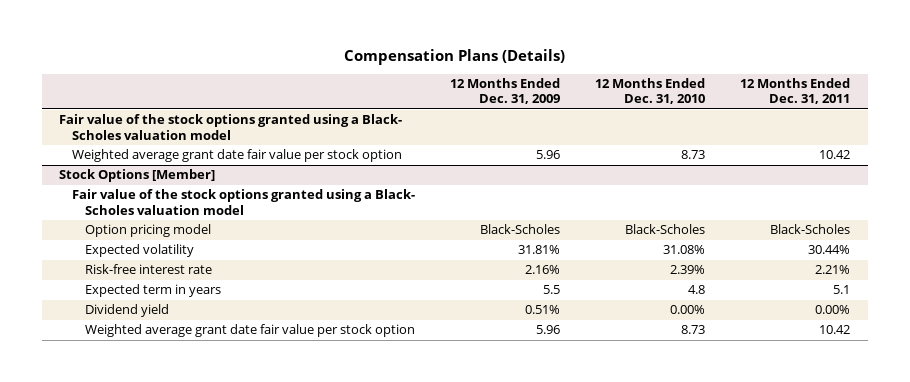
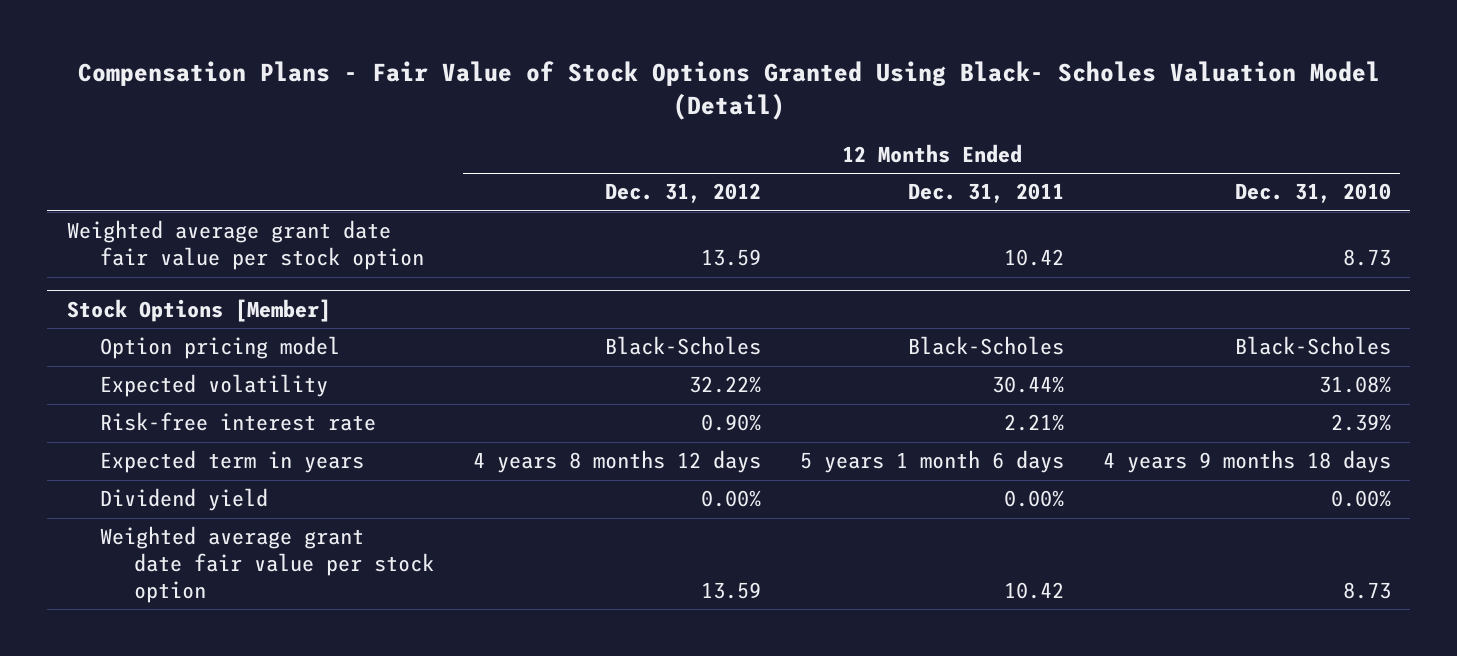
- Compensation Plans (Details)
+ Compensation Plans - Fair Value of Stock Options Granted Using Black- Scholes Valuation Model (Detail)
- | 12 Months Ended Dec. 31, 2009 | 12 Months Ended Dec. 31, 2010 | 12 Months Ended Dec. 31, 2011
+ | 12 Months Ended Dec. 31, 2012 | 12 Months Ended Dec. 31, 2011 | 12 Months Ended Dec. 31, 2010
- Fair value of the stock options granted using a Black- Scholes valuation model
@ Stock Options [Member]
- Fair value of the stock options granted using a Black- Scholes valuation model
- Expected term in years | 5.5 | 4.8 | 5.1
+ Expected term in years | 4 years 8 months 12 days | 5 years 1 month 6 days | 4 years 9 months 18 days

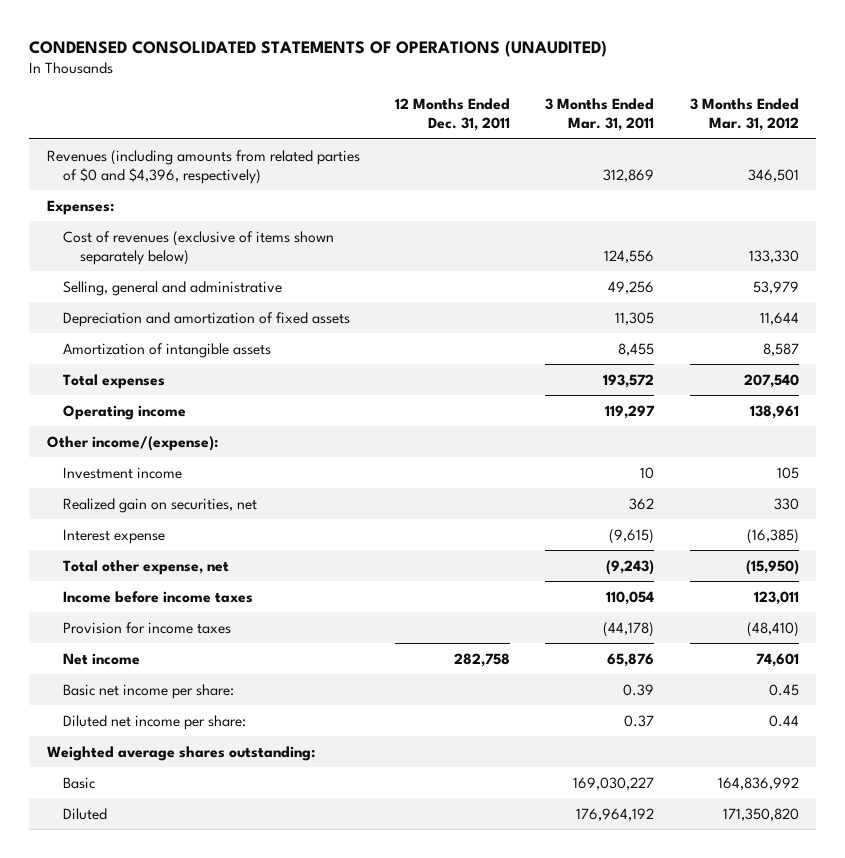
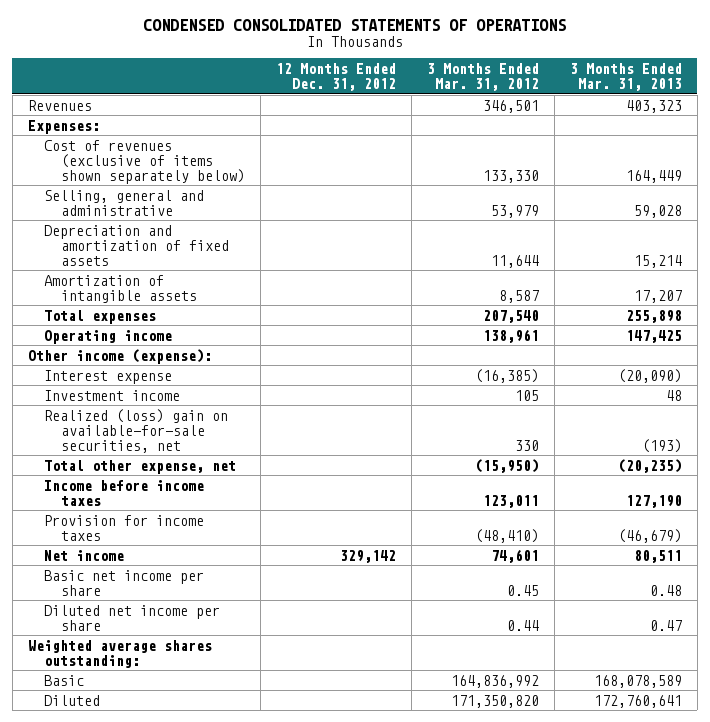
- CONDENSED CONSOLIDATED STATEMENTS OF OPERATIONS (UNAUDITED)
+ CONDENSED CONSOLIDATED STATEMENTS OF OPERATIONS
- | 12 Months Ended Dec. 31, 2011 | 3 Months Ended Mar. 31, 2011 | 3 Months Ended Mar. 31, 2012
+ | 12 Months Ended Dec. 31, 2012 | 3 Months Ended Mar. 31, 2012 | 3 Months Ended Mar. 31, 2013
- Revenues (including amounts from related parties of $0 and $4,396, respectively) | | 312,869 | 346,501
+ Revenues | | 346,501 | 403,323
- Other income/(expense):
- Realized gain on securities, net | | 362 | 330
+ Other income (expense):
moved down: Investment income | | 105 | 48
+ Realized (loss) gain on available-for-sale securities, net | | 330 | (193)
- Basic net income per share: | | 0.39 | 0.45
- Diluted net income per share: | | 0.37 | 0.44
+ Basic net income per share | | 0.45 | 0.48
+ Diluted net income per share | | 0.44 | 0.47

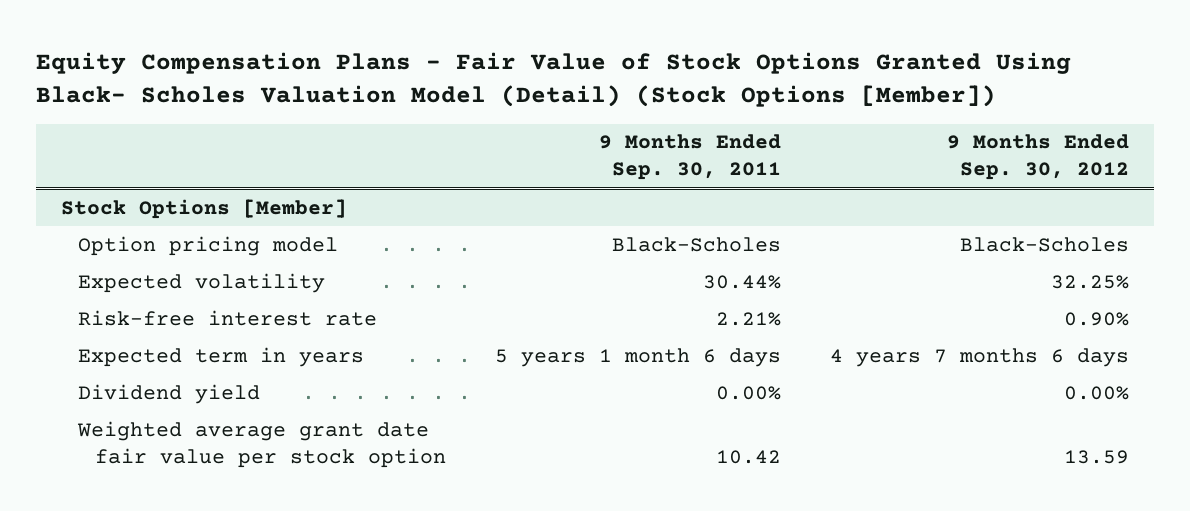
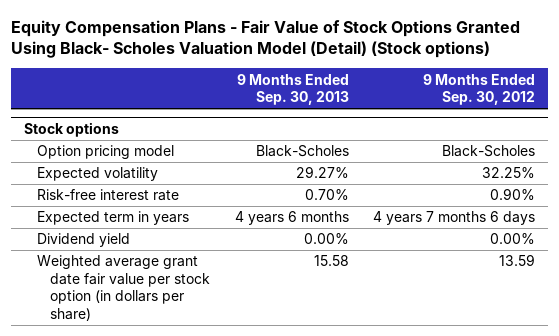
- Equity Compensation Plans - Fair Value of Stock Options Granted Using Black- Scholes Valuation Model (Detail) (Stock Options [Member])
+ Equity Compensation Plans - Fair Value of Stock Options Granted Using Black- Scholes Valuation Model (Detail) (Stock options)
- | 9 Months Ended Sep. 30, 2011 | 9 Months Ended Sep. 30, 2012
+ | 9 Months Ended Sep. 30, 2013 | 9 Months Ended Sep. 30, 2012
- Stock Options [Member]
+ Stock options
- Weighted average grant date fair value per stock option | 10.42 | 13.59
+ Weighted average grant date fair value per stock option (in dollars per share) | 15.58 | 13.59

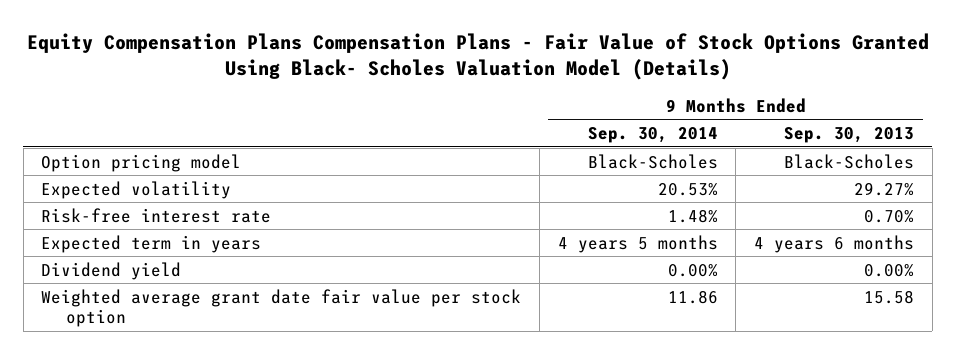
- Equity Compensation Plans - Fair Value of Stock Options Granted Using Black- Scholes Valuation Model (Detail) (Stock options)
+ Equity Compensation Plans Compensation Plans - Fair Value of Stock Options Granted Using Black- Scholes Valuation Model (Details)
- | 9 Months Ended Sep. 30, 2013 | 9 Months Ended Sep. 30, 2012
+ | 9 Months Ended Sep. 30, 2014 | 9 Months Ended Sep. 30, 2013
- Stock options
- Weighted average grant date fair value per stock option (in dollars per share) | 15.58 | 13.59
+ Weighted average grant date fair value per stock option | 11.86 | 15.58

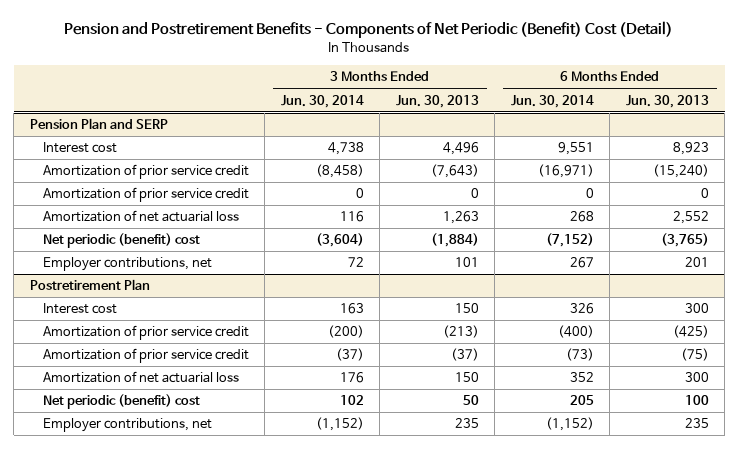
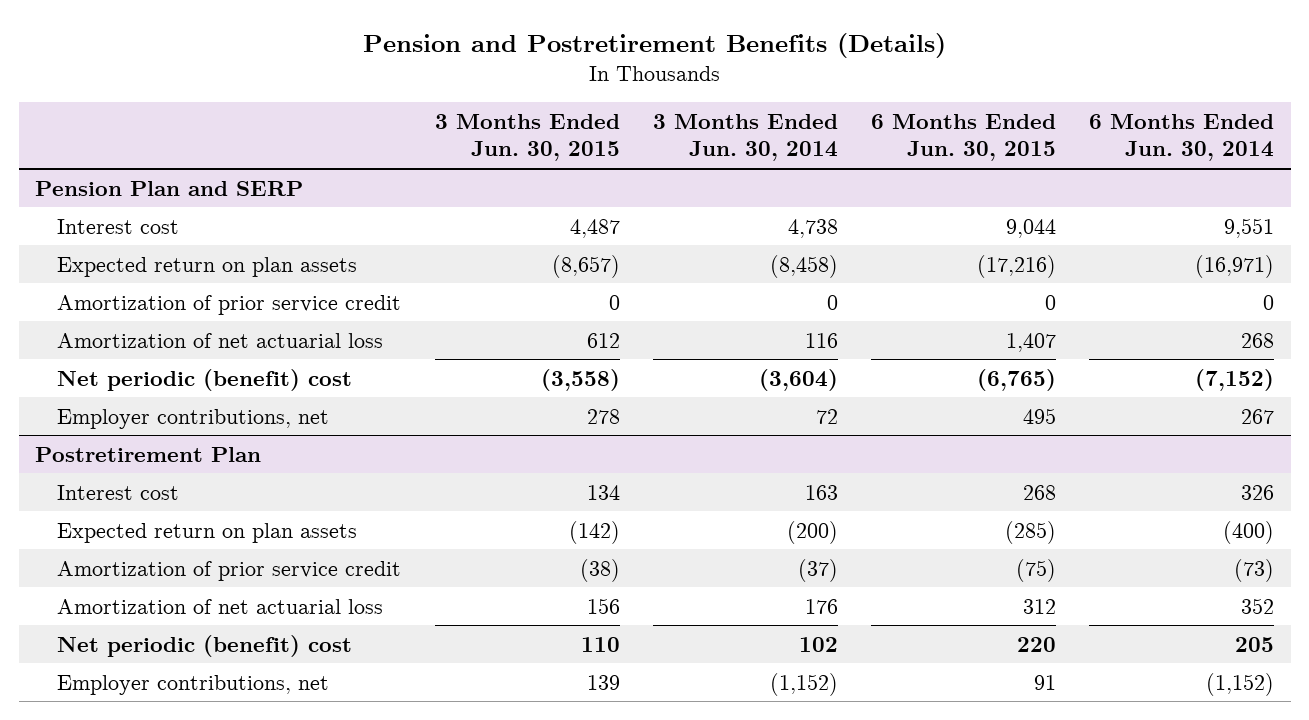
- Pension and Postretirement Benefits - Components of Net Periodic (Benefit) Cost (Detail)
+ Pension and Postretirement Benefits (Details)
- | 3 Months Ended Jun. 30, 2014 | 3 Months Ended Jun. 30, 2013 | 6 Months Ended Jun. 30, 2014 | 6 Months Ended Jun. 30, 2013
+ | 3 Months Ended Jun. 30, 2015 | 3 Months Ended Jun. 30, 2014 | 6 Months Ended Jun. 30, 2015 | 6 Months Ended Jun. 30, 2014
@ Pension Plan and SERP
- Amortization of prior service credit | (8,458) | (7,643) | (16,971) | (15,240)
+ Expected return on plan assets | (8,657) | (8,458) | (17,216) | (16,971)
@ Postretirement Plan
- Amortization of prior service credit | (200) | (213) | (400) | (425)
+ Expected return on plan assets | (142) | (200) | (285) | (400)

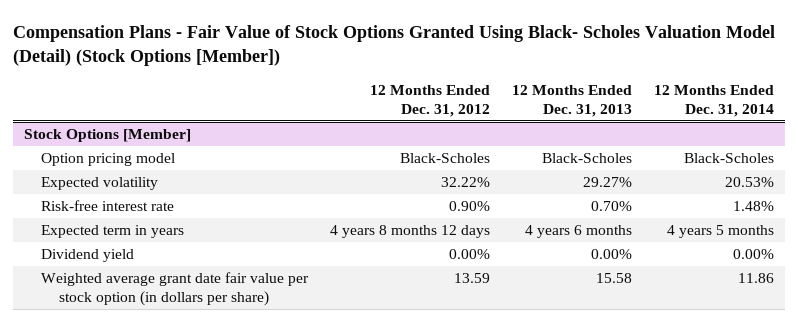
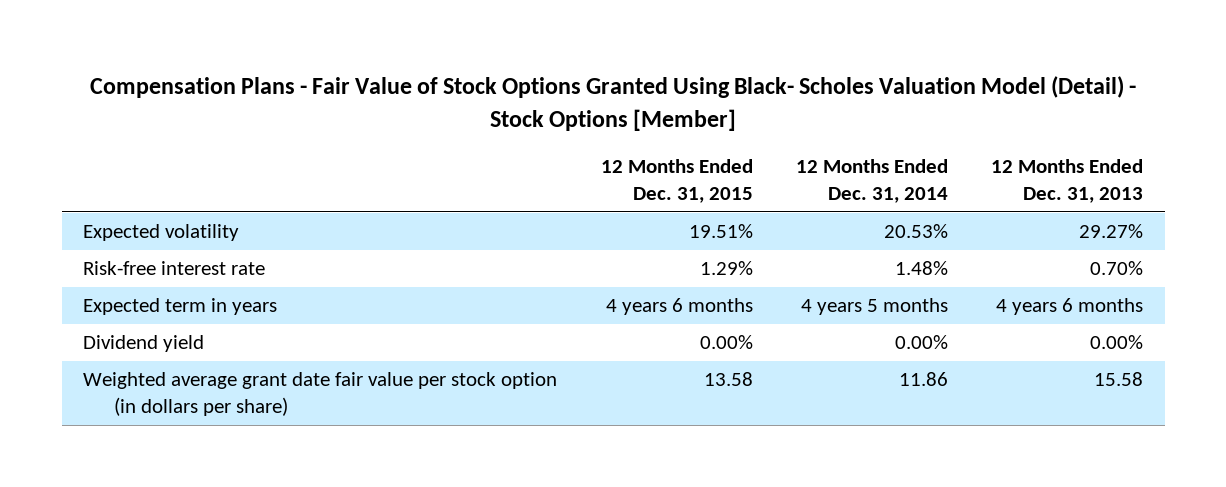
- Compensation Plans - Fair Value of Stock Options Granted Using Black- Scholes Valuation Model (Detail) (Stock Options [Member])
+ Compensation Plans - Fair Value of Stock Options Granted Using Black- Scholes Valuation Model (Detail) - Stock Options [Member]
- | 12 Months Ended Dec. 31, 2012 | 12 Months Ended Dec. 31, 2013 | 12 Months Ended Dec. 31, 2014
+ | 12 Months Ended Dec. 31, 2015 | 12 Months Ended Dec. 31, 2014 | 12 Months Ended Dec. 31, 2013
- Stock Options [Member]
- Option pricing model | Black-Scholes | Black-Scholes | Black-Scholes

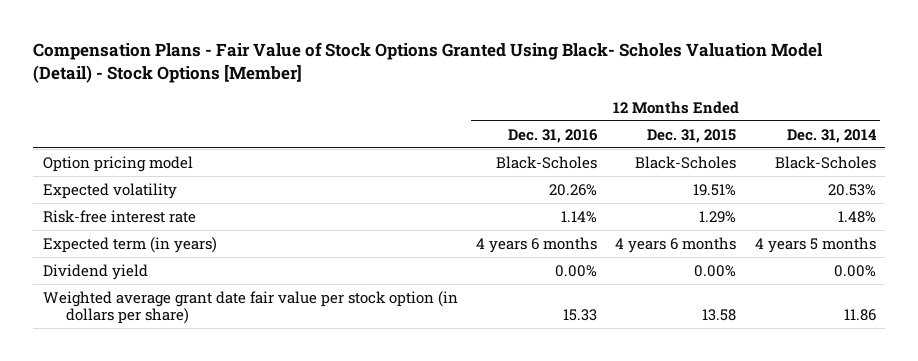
- | 12 Months Ended Dec. 31, 2015 | 12 Months Ended Dec. 31, 2014 | 12 Months Ended Dec. 31, 2013
+ | 12 Months Ended Dec. 31, 2016 | 12 Months Ended Dec. 31, 2015 | 12 Months Ended Dec. 31, 2014
+ Option pricing model | Black-Scholes | Black-Scholes | Black-Scholes
- Expected term in years | 4 years 6 months | 4 years 5 months | 4 years 6 months
+ Expected term (in years) | 4 years 6 months | 4 years 6 months | 4 years 5 months

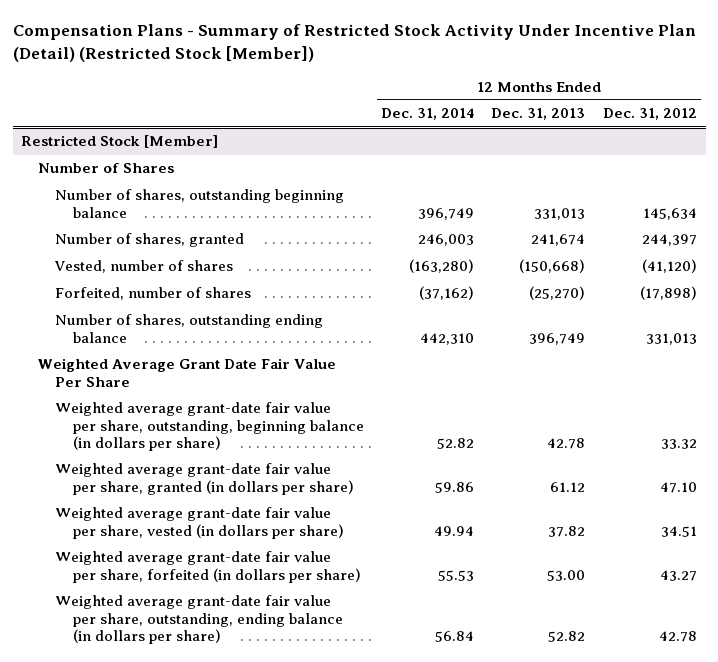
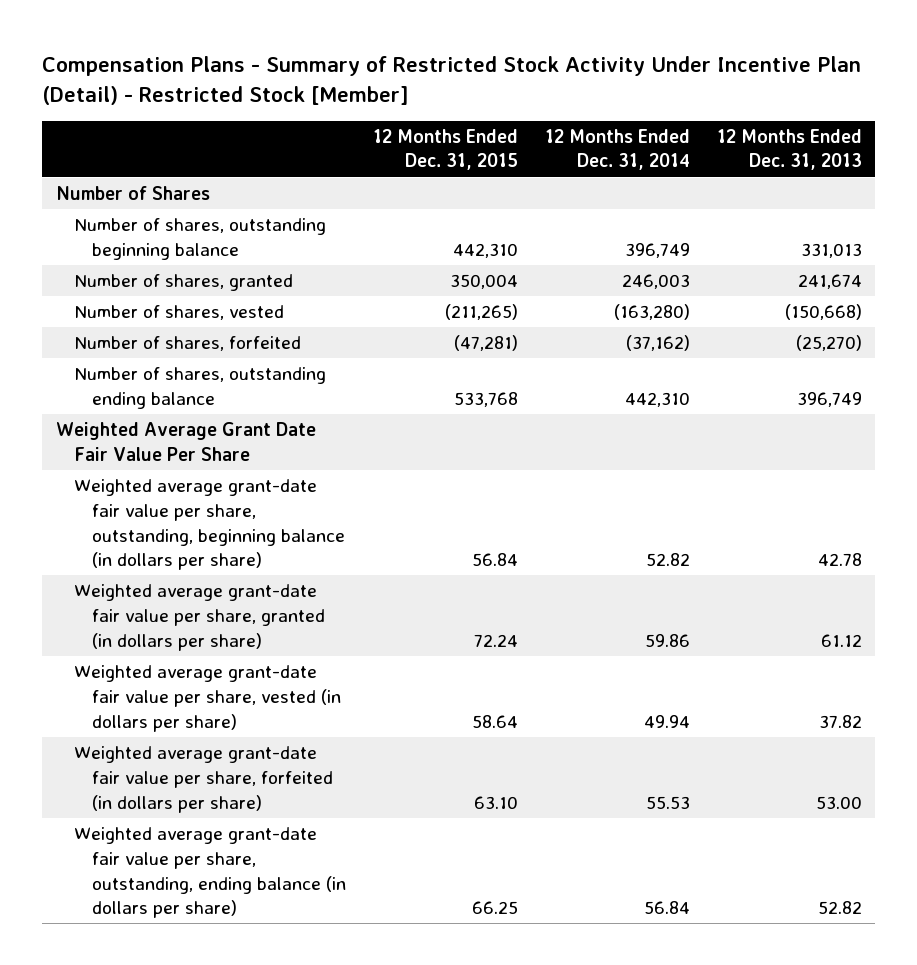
- Compensation Plans - Summary of Restricted Stock Activity Under Incentive Plan (Detail) (Restricted Stock [Member])
+ Compensation Plans - Summary of Restricted Stock Activity Under Incentive Plan (Detail) - Restricted Stock [Member]
- | 12 Months Ended Dec. 31, 2014 | 12 Months Ended Dec. 31, 2013 | 12 Months Ended Dec. 31, 2012
+ | 12 Months Ended Dec. 31, 2015 | 12 Months Ended Dec. 31, 2014 | 12 Months Ended Dec. 31, 2013
- Restricted Stock [Member]
- Vested, number of shares | (163,280) | (150,668) | (41,120)
- Forfeited, number of shares | (37,162) | (25,270) | (17,898)
+ Number of shares, vested | (211,265) | (163,280) | (150,668)
+ Number of shares, forfeited | (47,281) | (37,162) | (25,270)

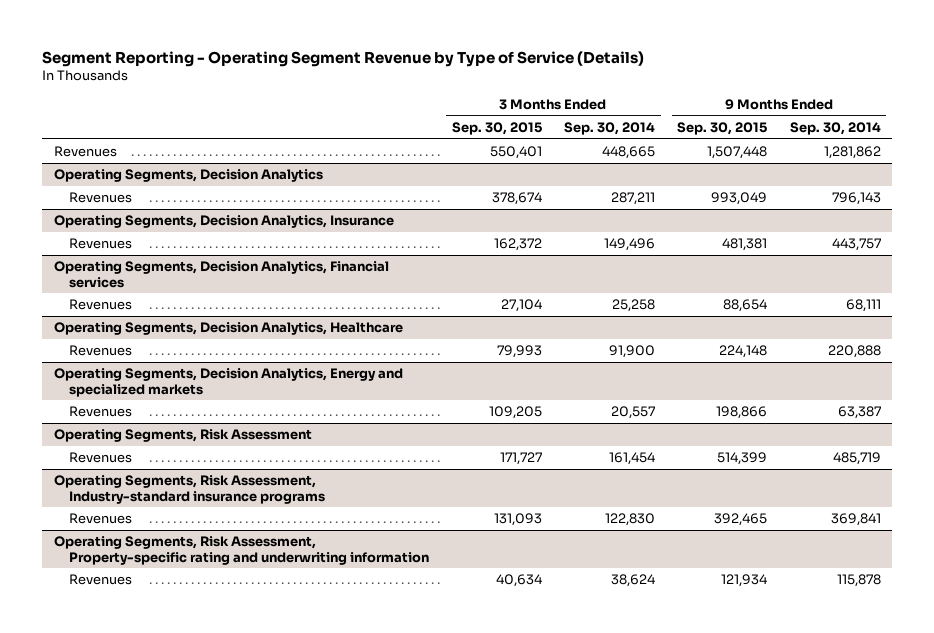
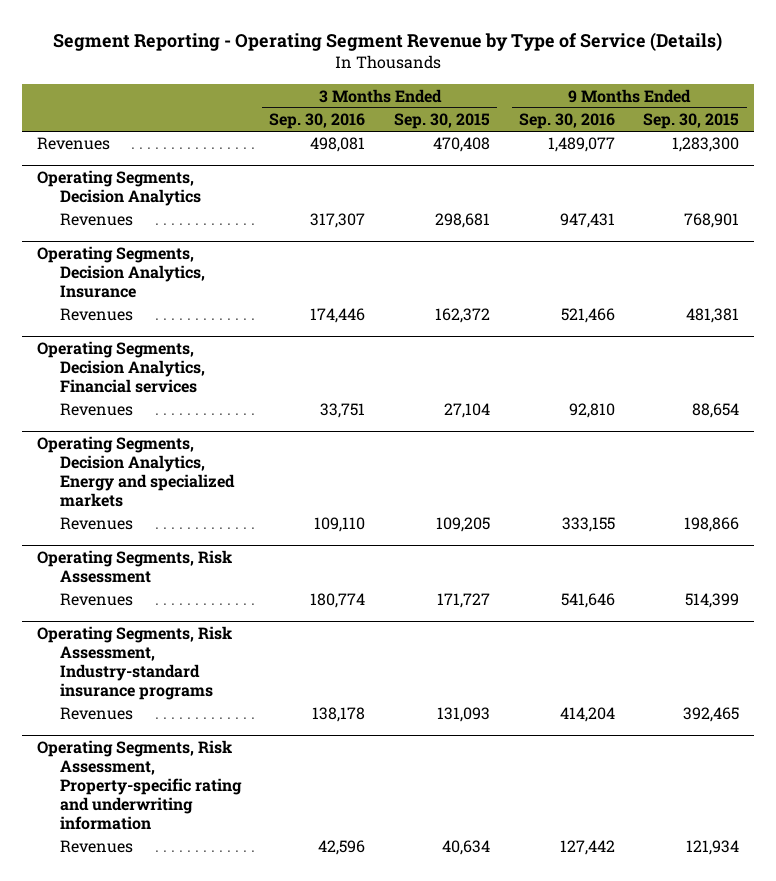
- | 3 Months Ended Sep. 30, 2015 | 3 Months Ended Sep. 30, 2014 | 9 Months Ended Sep. 30, 2015 | 9 Months Ended Sep. 30, 2014
+ | 3 Months Ended Sep. 30, 2016 | 3 Months Ended Sep. 30, 2015 | 9 Months Ended Sep. 30, 2016 | 9 Months Ended Sep. 30, 2015
- Revenues | 550,401 | 448,665 | 1,507,448 | 1,281,862
+ Revenues | 498,081 | 470,408 | 1,489,077 | 1,283,300
@ Operating Segments, Decision Analytics
- Revenues | 378,674 | 287,211 | 993,049 | 796,143
+ Revenues | 317,307 | 298,681 | 947,431 | 768,901
- Operating Segments, Decision Analytics, Healthcare
- Revenues | 79,993 | 91,900 | 224,148 | 220,888

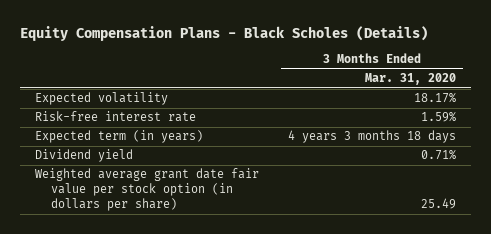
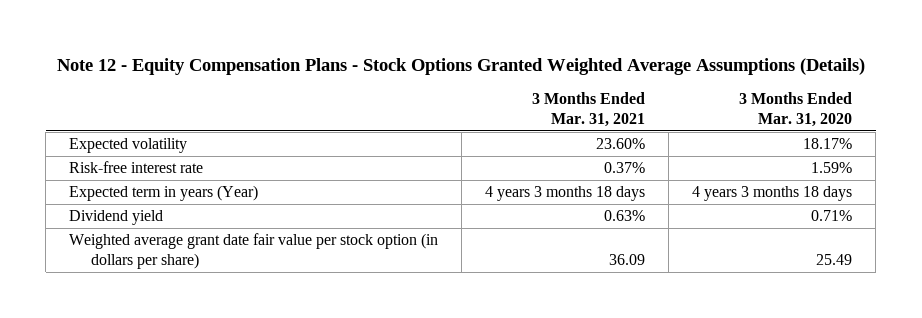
- Equity Compensation Plans - Black Scholes (Details)
+ Note 12 - Equity Compensation Plans - Stock Options Granted Weighted Average Assumptions (Details)
- | 3 Months Ended Mar. 31, 2020
+ | 3 Months Ended Mar. 31, 2021 | 3 Months Ended Mar. 31, 2020
- Expected term (in years) | 4 years 3 months 18 days
+ Expected term in years (Year) | 4 years 3 months 18 days | 4 years 3 months 18 days

